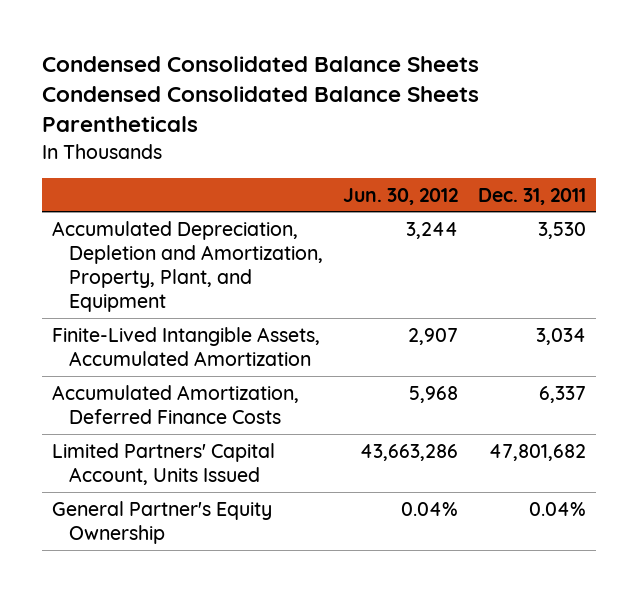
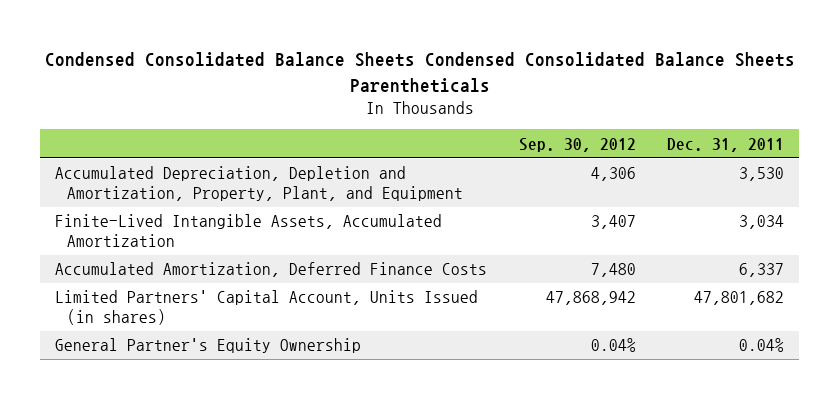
- | Jun. 30, 2012 | Dec. 31, 2011
+ | Sep. 30, 2012 | Dec. 31, 2011
- Limited Partners' Capital Account, Units Issued | 43,663,286 | 47,801,682
+ Limited Partners' Capital Account, Units Issued (in shares) | 47,868,942 | 47,801,682

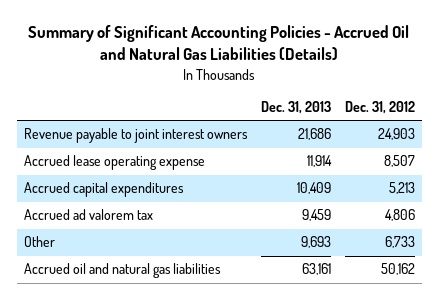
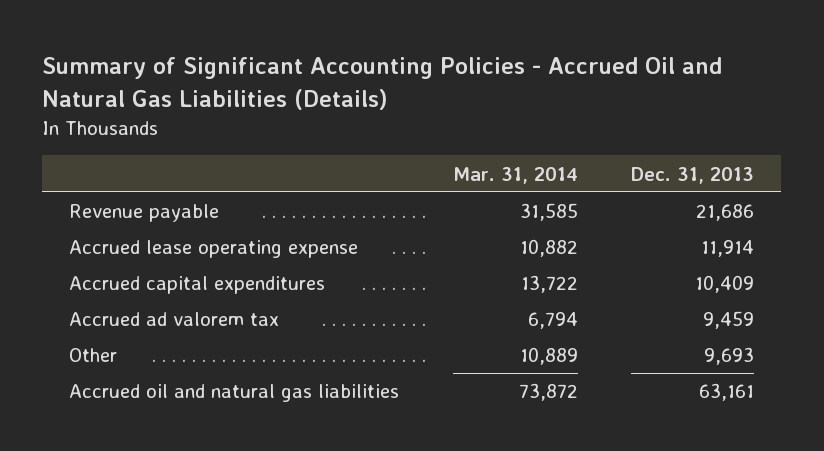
- | Dec. 31, 2013 | Dec. 31, 2012
+ | Mar. 31, 2014 | Dec. 31, 2013
- Revenue payable to joint interest owners | 21,686 | 24,903
+ Revenue payable | 31,585 | 21,686

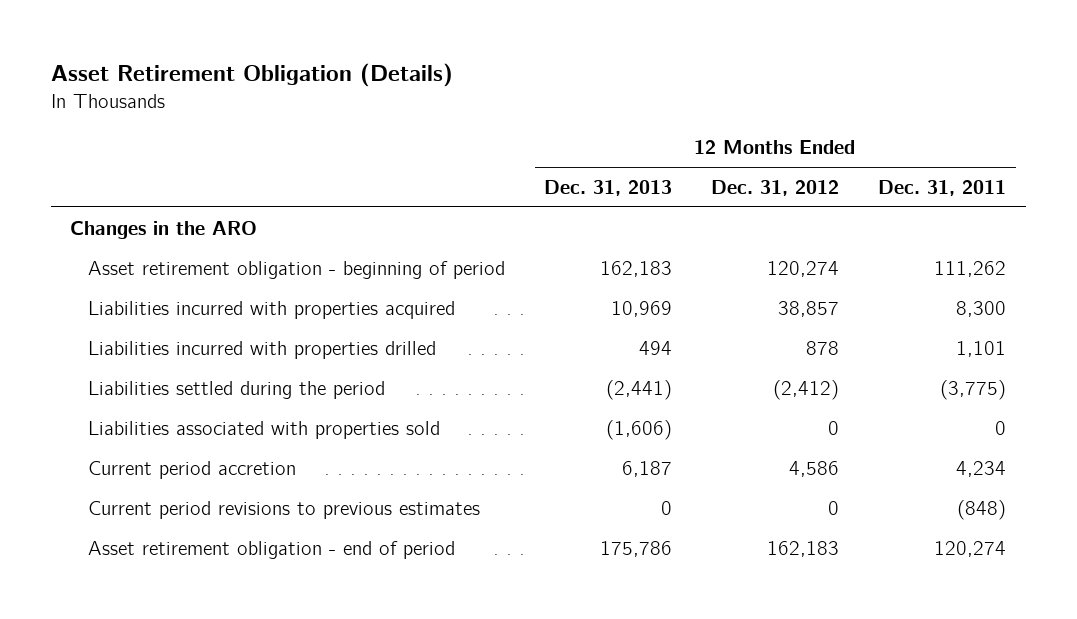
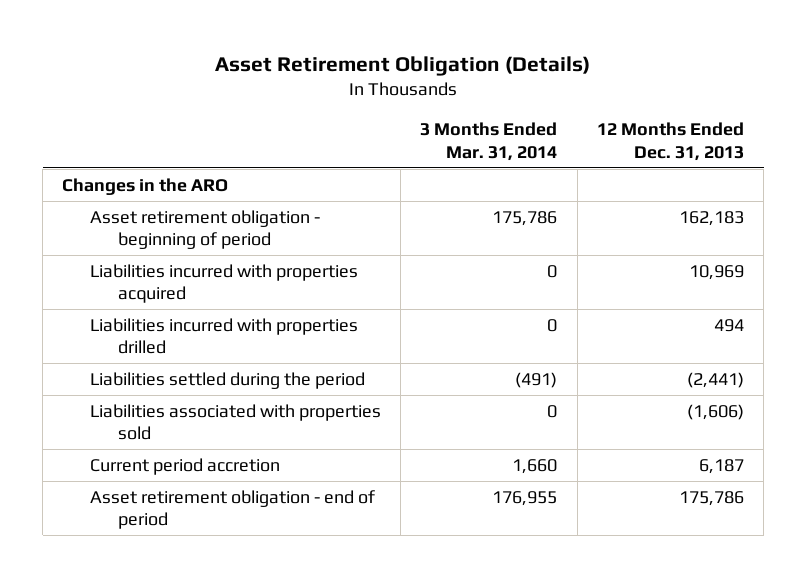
- | 12 Months Ended Dec. 31, 2013 | 12 Months Ended Dec. 31, 2012 | 12 Months Ended Dec. 31, 2011
+ | 3 Months Ended Mar. 31, 2014 | 12 Months Ended Dec. 31, 2013
- Current period revisions to previous estimates | 0 | 0 | (848)

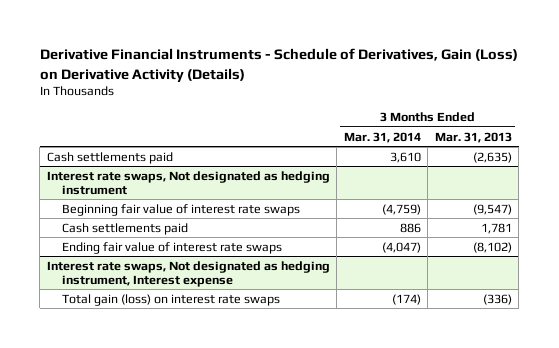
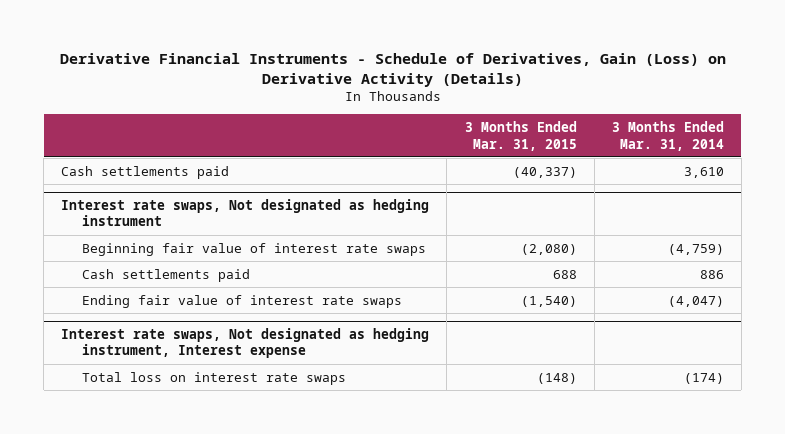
- | 3 Months Ended Mar. 31, 2014 | 3 Months Ended Mar. 31, 2013
+ | 3 Months Ended Mar. 31, 2015 | 3 Months Ended Mar. 31, 2014
@ Interest rate swaps, Not designated as hedging instrument, Interest expense
- Total gain (loss) on interest rate swaps | (174) | (336)
+ Total loss on interest rate swaps | (148) | (174)

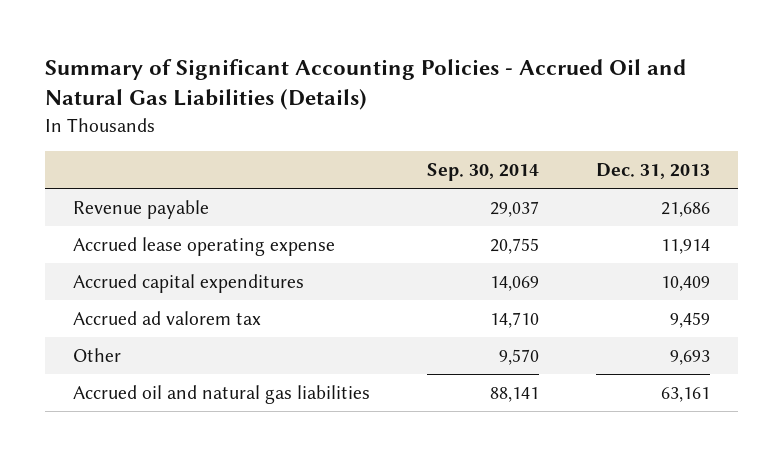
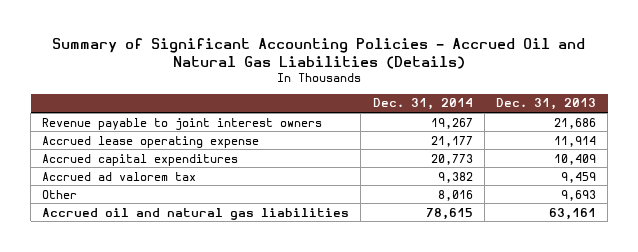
- | Sep. 30, 2014 | Dec. 31, 2013
+ | Dec. 31, 2014 | Dec. 31, 2013
- Revenue payable | 29,037 | 21,686
+ Revenue payable to joint interest owners | 19,267 | 21,686

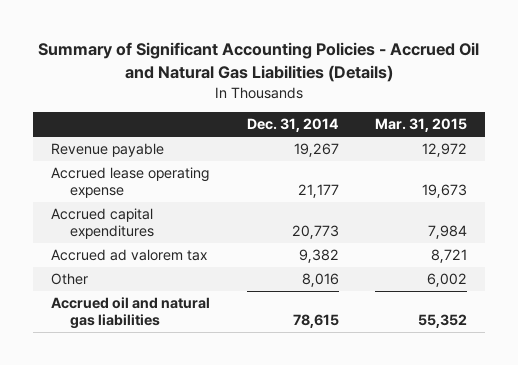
- | Dec. 31, 2014 | Dec. 31, 2013
+ | Dec. 31, 2014 | Mar. 31, 2015
- Revenue payable to joint interest owners | 19,267 | 21,686
+ Revenue payable | 19,267 | 12,972

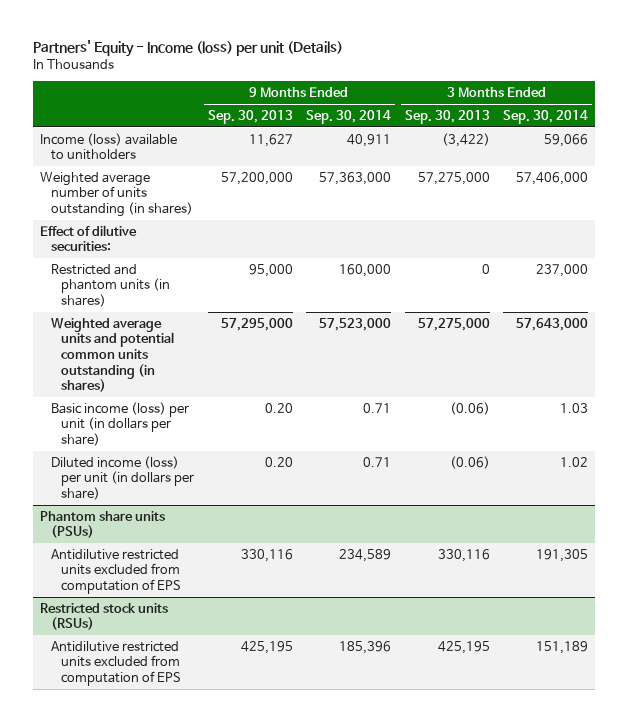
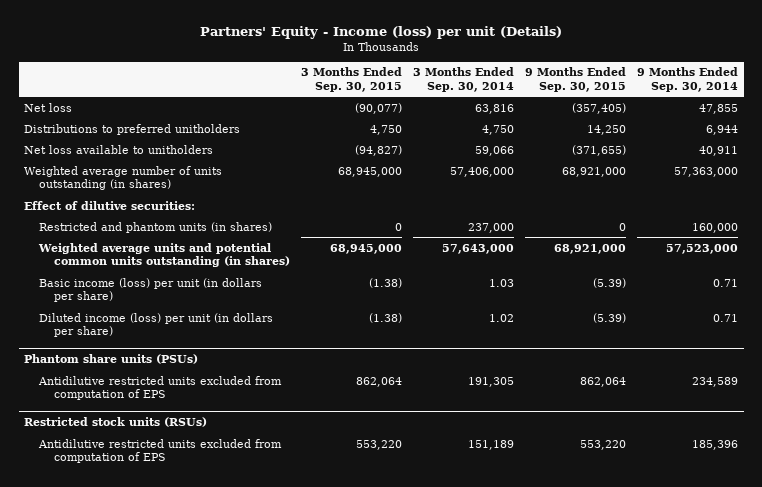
- | 9 Months Ended Sep. 30, 2013 | 9 Months Ended Sep. 30, 2014 | 3 Months Ended Sep. 30, 2013 | 3 Months Ended Sep. 30, 2014
+ | 3 Months Ended Sep. 30, 2015 | 3 Months Ended Sep. 30, 2014 | 9 Months Ended Sep. 30, 2015 | 9 Months Ended Sep. 30, 2014
- Income (loss) available to unitholders | 11,627 | 40,911 | (3,422) | 59,066
+ Net loss | (90,077) | 63,816 | (357,405) | 47,855
+ Distributions to preferred unitholders | 4,750 | 4,750 | 14,250 | 6,944
+ Net loss available to unitholders | (94,827) | 59,066 | (371,655) | 40,911

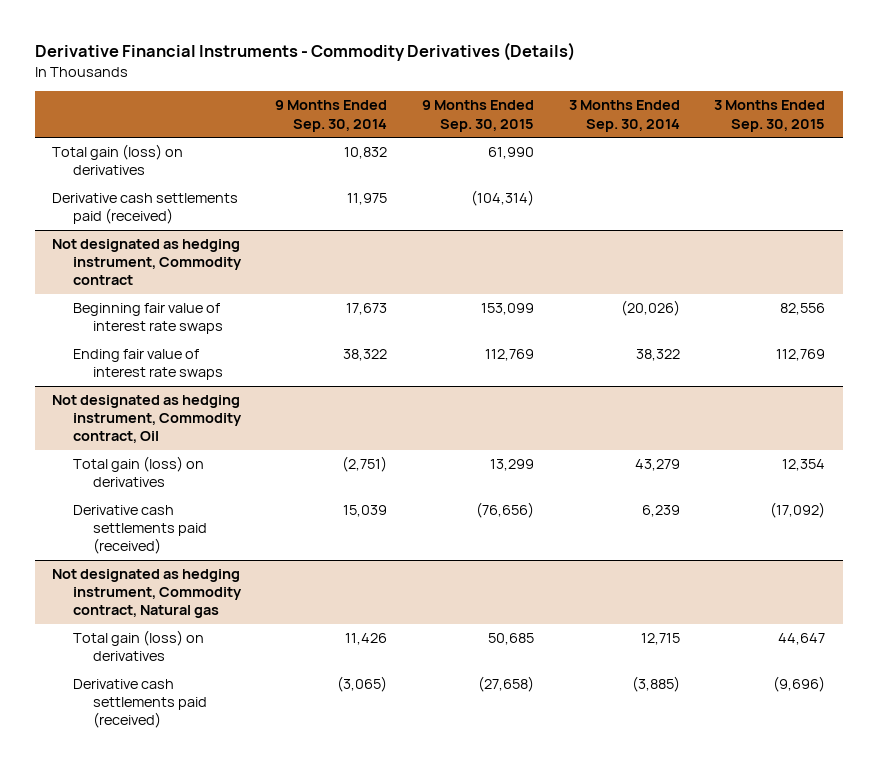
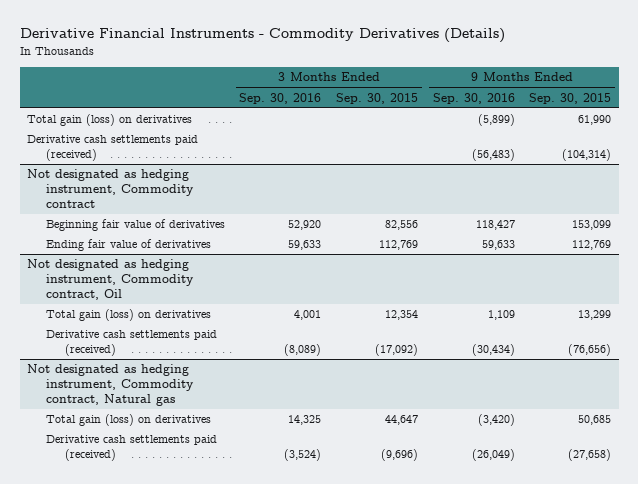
- | 9 Months Ended Sep. 30, 2014 | 9 Months Ended Sep. 30, 2015 | 3 Months Ended Sep. 30, 2014 | 3 Months Ended Sep. 30, 2015
+ | 3 Months Ended Sep. 30, 2016 | 3 Months Ended Sep. 30, 2015 | 9 Months Ended Sep. 30, 2016 | 9 Months Ended Sep. 30, 2015
@ Not designated as hedging instrument, Commodity contract
- Beginning fair value of interest rate swaps | 17,673 | 153,099 | (20,026) | 82,556
- Ending fair value of interest rate swaps | 38,322 | 112,769 | 38,322 | 112,769
+ Beginning fair value of derivatives | 52,920 | 82,556 | 118,427 | 153,099
+ Ending fair value of derivatives | 59,633 | 112,769 | 59,633 | 112,769

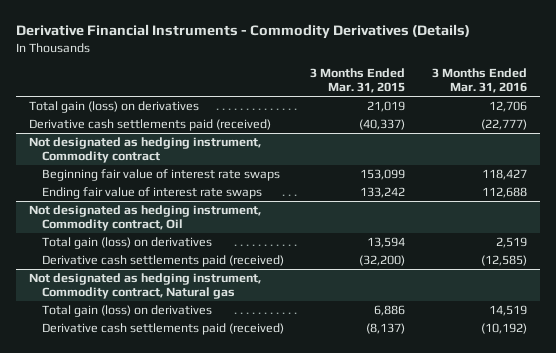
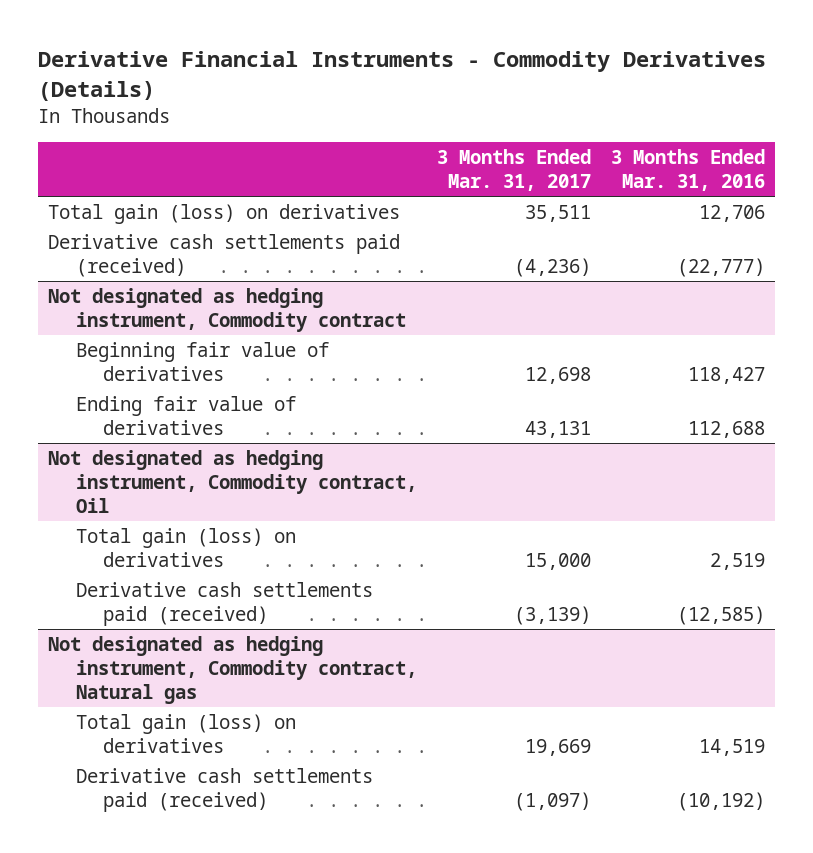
- | 3 Months Ended Mar. 31, 2015 | 3 Months Ended Mar. 31, 2016
+ | 3 Months Ended Mar. 31, 2017 | 3 Months Ended Mar. 31, 2016
@ Not designated as hedging instrument, Commodity contract
- Beginning fair value of interest rate swaps | 153,099 | 118,427
- Ending fair value of interest rate swaps | 133,242 | 112,688
+ Beginning fair value of derivatives | 12,698 | 118,427
+ Ending fair value of derivatives | 43,131 | 112,688

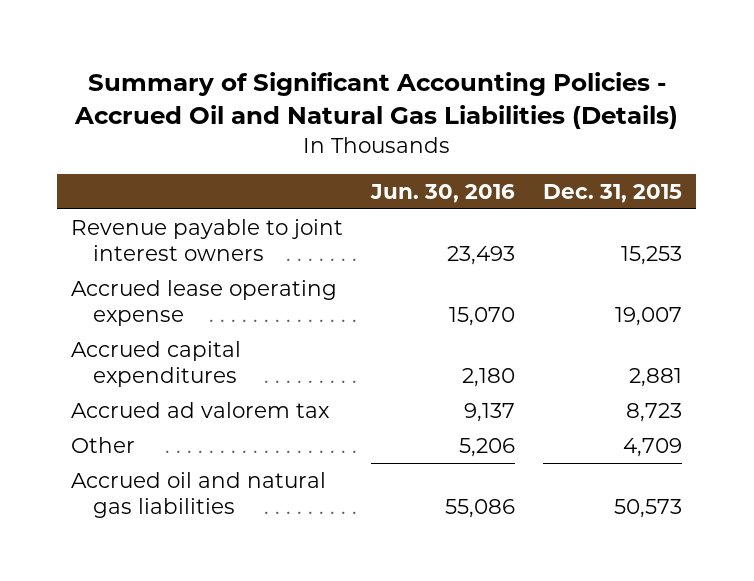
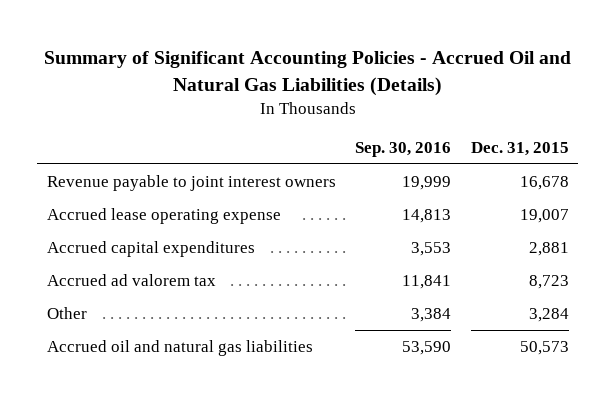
- | Jun. 30, 2016 | Dec. 31, 2015
+ | Sep. 30, 2016 | Dec. 31, 2015
- Revenue payable to joint interest owners | 23,493 | 15,253
+ Revenue payable to joint interest owners | 19,999 | 16,678
- Other | 5,206 | 4,709
+ Other | 3,384 | 3,284

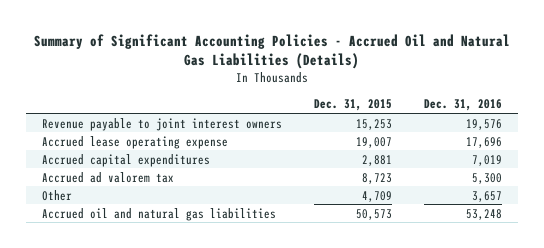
- | Sep. 30, 2016 | Dec. 31, 2015
+ | Dec. 31, 2015 | Dec. 31, 2016
- Revenue payable to joint interest owners | 19,999 | 16,678
+ Revenue payable to joint interest owners | 15,253 | 19,576
- Other | 3,384 | 3,284
+ Other | 4,709 | 3,657

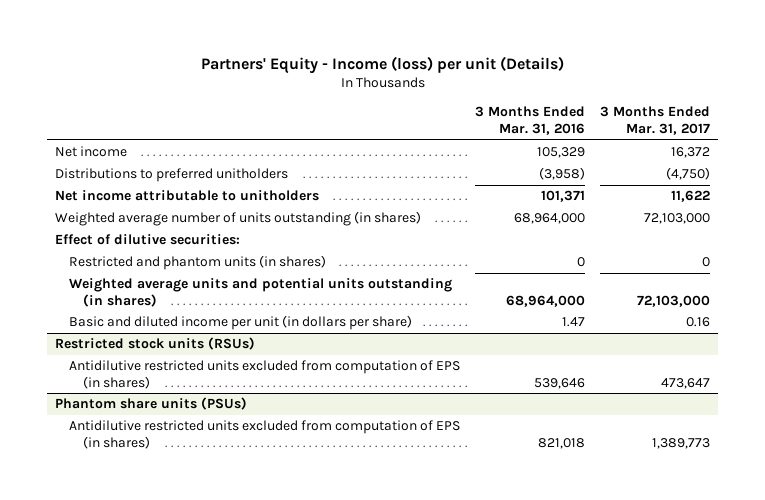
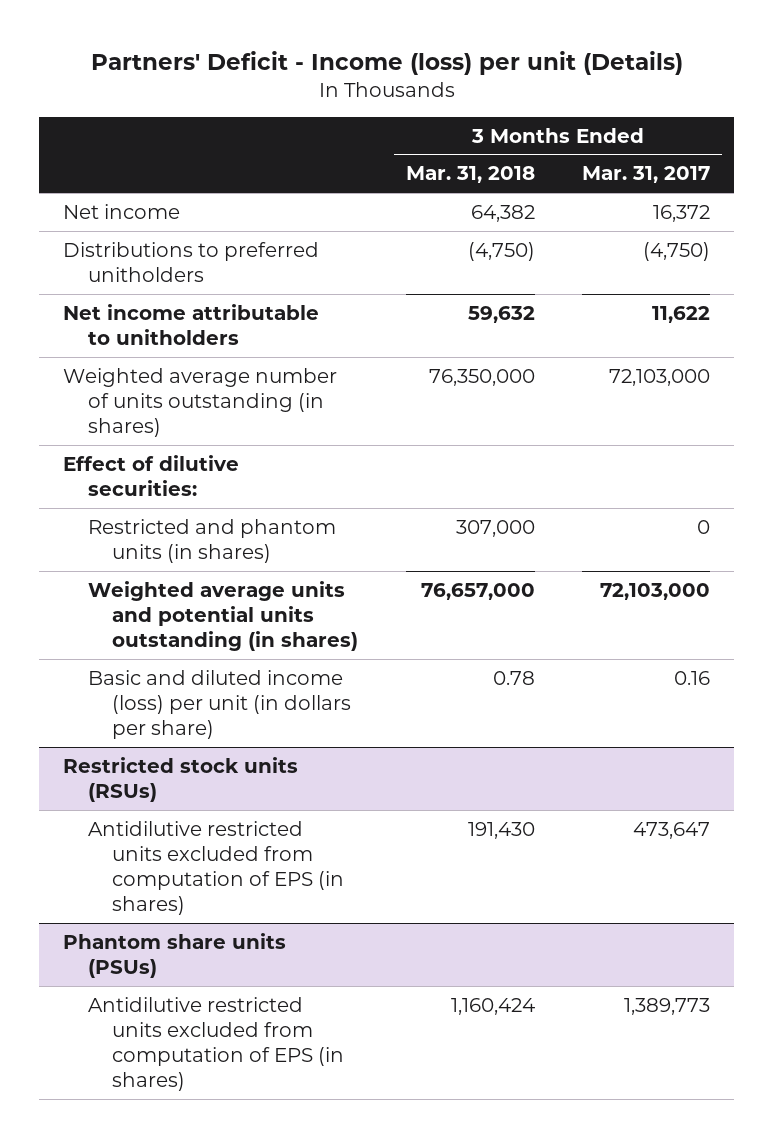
- Partners' Equity - Income (loss) per unit (Details)
+ Partners' Deficit - Income (loss) per unit (Details)
- | 3 Months Ended Mar. 31, 2016 | 3 Months Ended Mar. 31, 2017
+ | 3 Months Ended Mar. 31, 2018 | 3 Months Ended Mar. 31, 2017
- Basic and diluted income per unit (in dollars per share) | 1.47 | 0.16
+ Basic and diluted income (loss) per unit (in dollars per share) | 0.78 | 0.16

